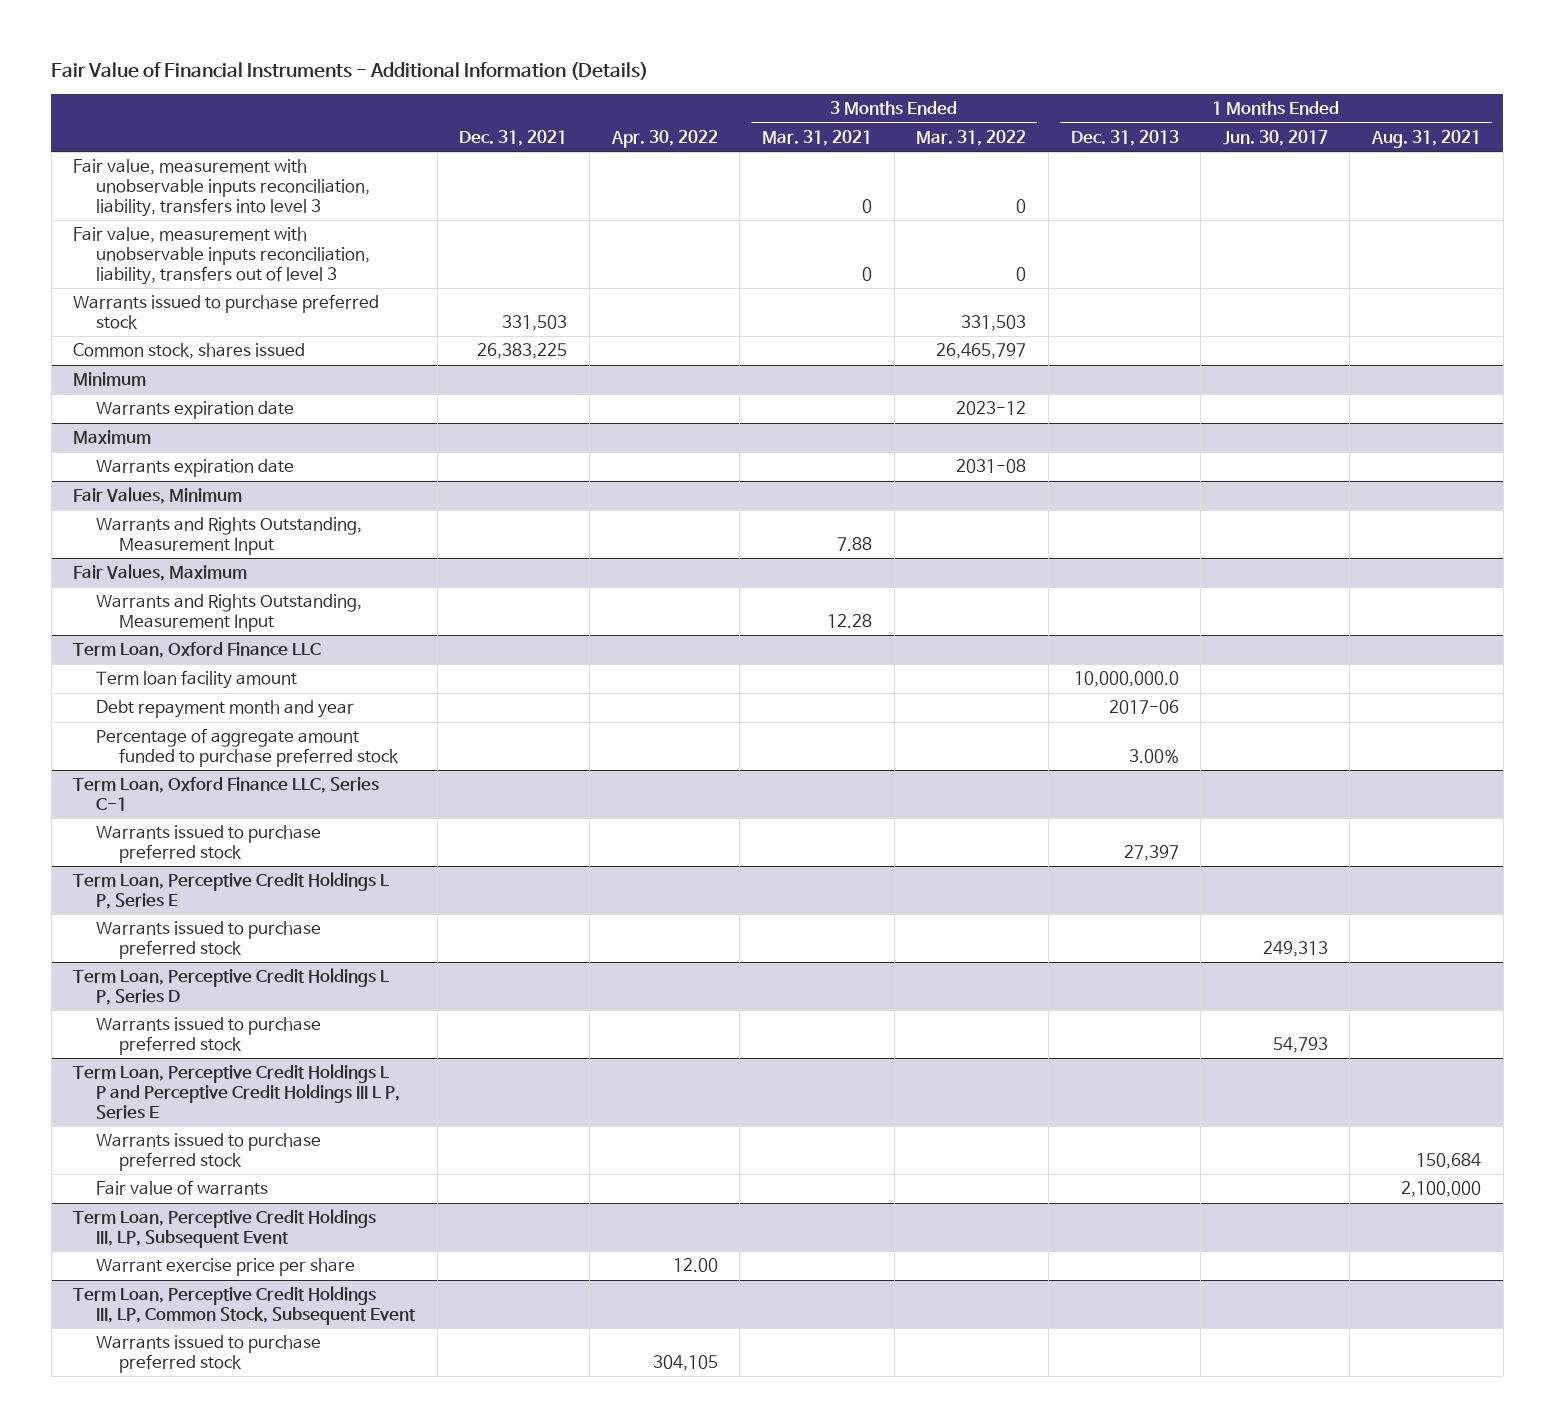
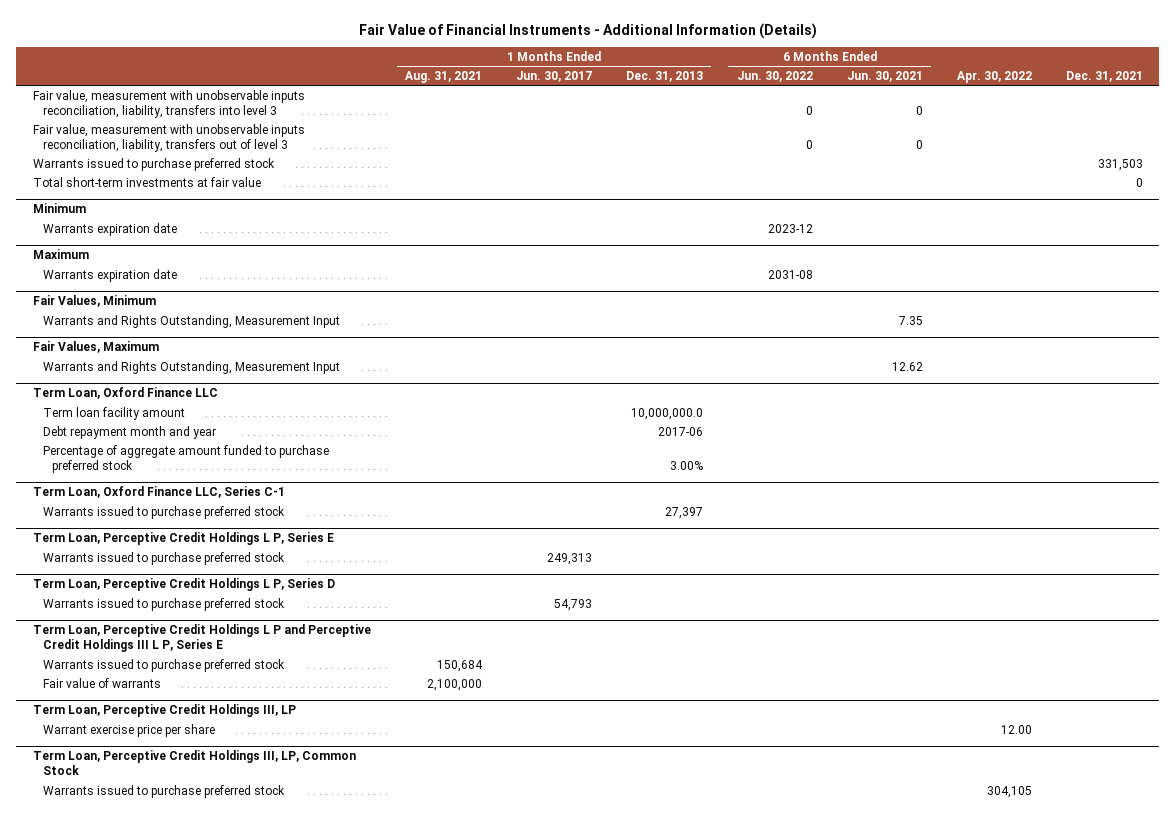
- | Dec. 31, 2021 | Apr. 30, 2022 | 3 Months Ended Mar. 31, 2021 | 3 Months Ended Mar. 31, 2022 | 1 Months Ended Dec. 31, 2013 | 1 Months Ended Jun. 30, 2017 | 1 Months Ended Aug. 31, 2021
+ | 1 Months Ended Aug. 31, 2021 | 1 Months Ended Jun. 30, 2017 | 1 Months Ended Dec. 31, 2013 | 6 Months Ended Jun. 30, 2022 | 6 Months Ended Jun. 30, 2021 | Apr. 30, 2022 | Dec. 31, 2021
- Common stock, shares issued | 26,383,225 | | | 26,465,797 | | |
+ Total short-term investments at fair value | | | | | | | 0
- Term Loan, Perceptive Credit Holdings III, LP, Subsequent Event
+ Term Loan, Perceptive Credit Holdings III, LP
- Term Loan, Perceptive Credit Holdings III, LP, Common Stock, Subsequent Event
+ Term Loan, Perceptive Credit Holdings III, LP, Common Stock

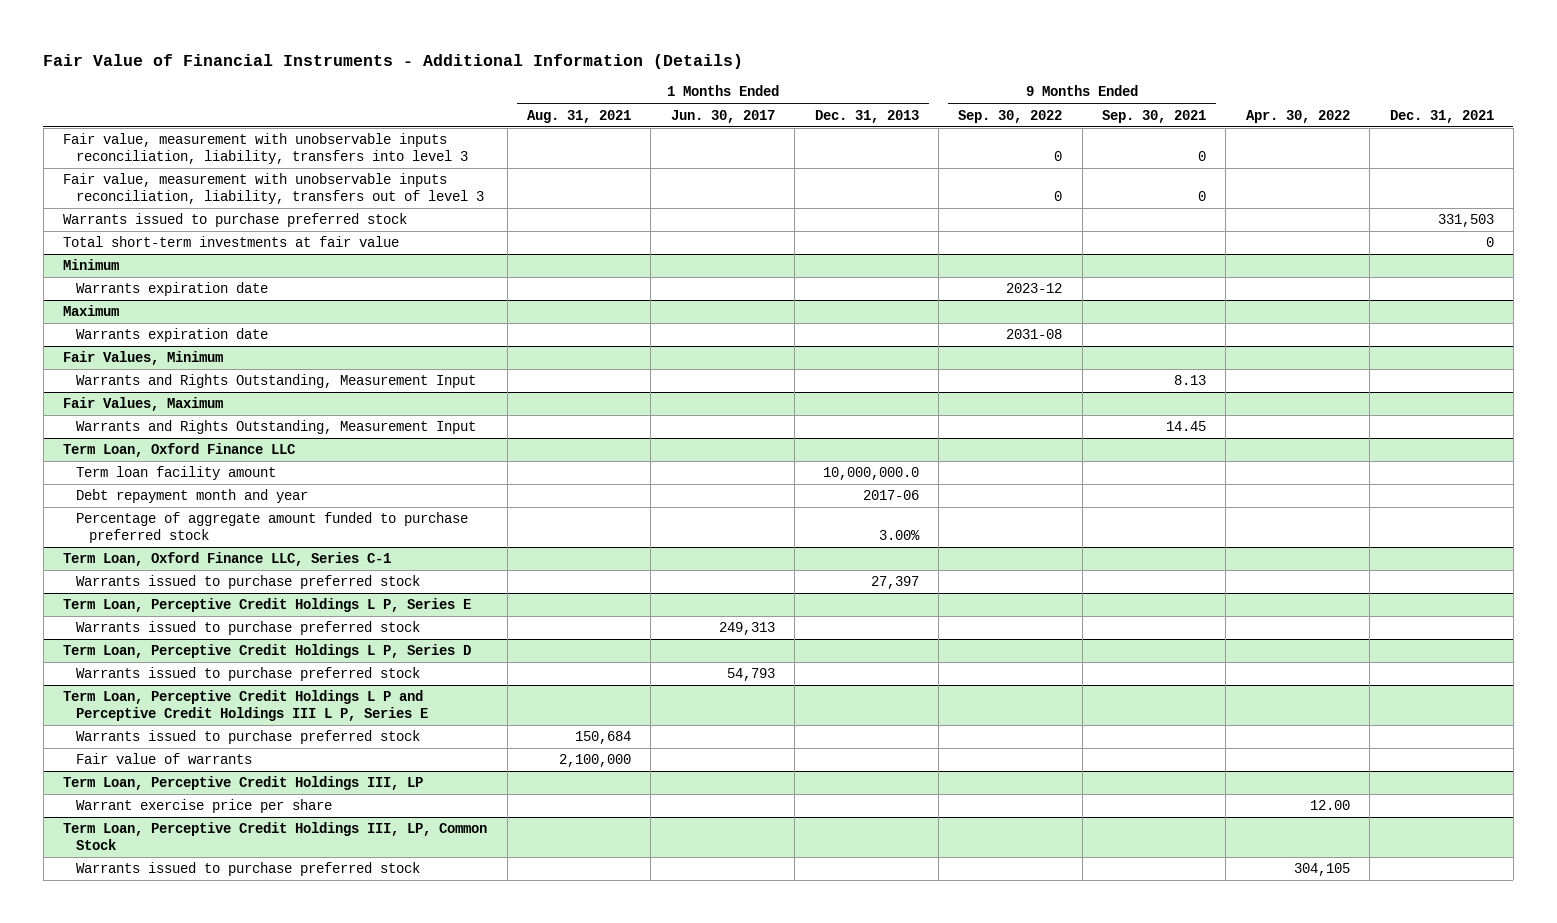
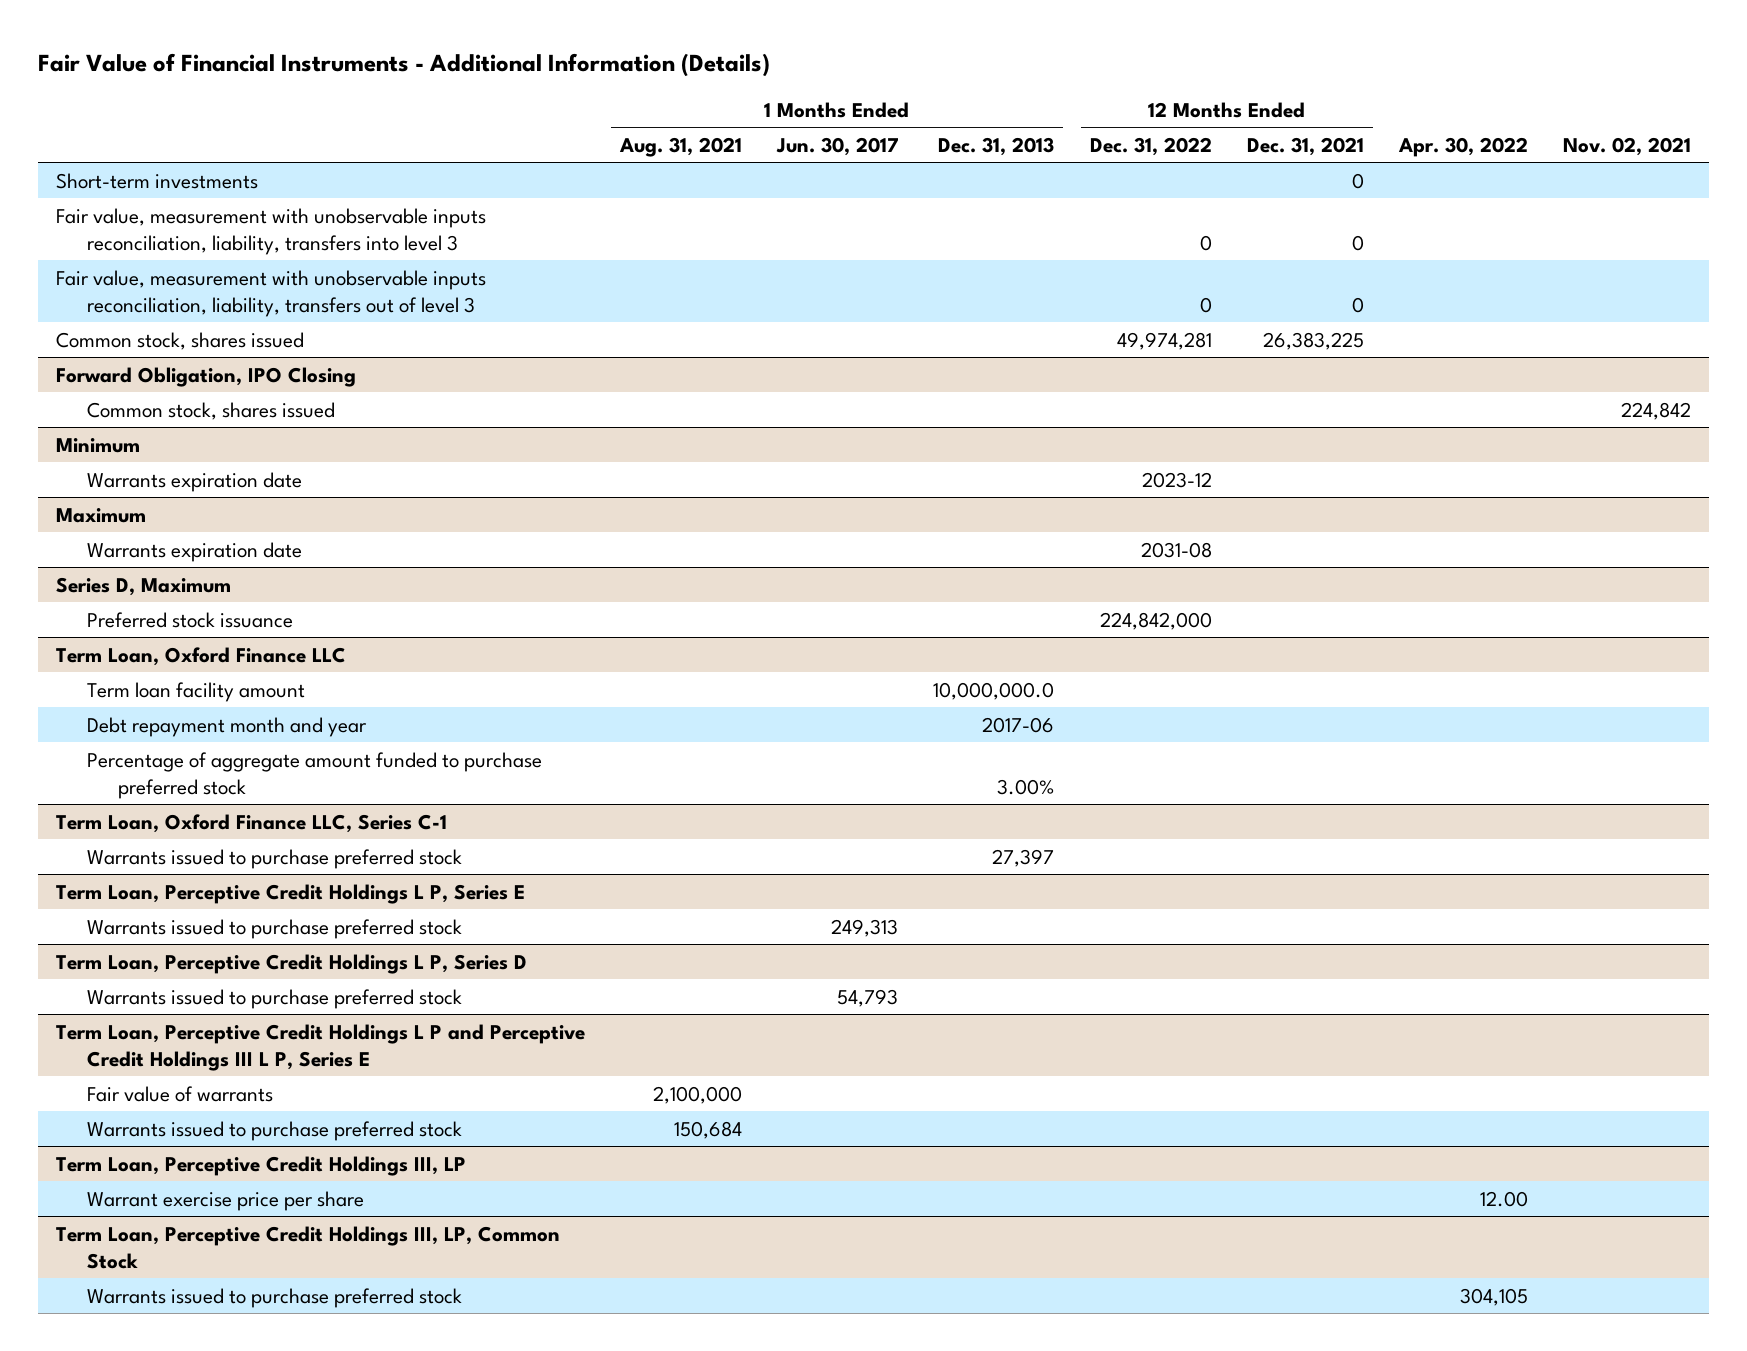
- | 1 Months Ended Aug. 31, 2021 | 1 Months Ended Jun. 30, 2017 | 1 Months Ended Dec. 31, 2013 | 9 Months Ended Sep. 30, 2022 | 9 Months Ended Sep. 30, 2021 | Apr. 30, 2022 | Dec. 31, 2021
+ | 1 Months Ended Aug. 31, 2021 | 1 Months Ended Jun. 30, 2017 | 1 Months Ended Dec. 31, 2013 | 12 Months Ended Dec. 31, 2022 | 12 Months Ended Dec. 31, 2021 | Apr. 30, 2022 | Nov. 02, 2021
+ Short-term investments | | | | | 0 | |
- Warrants issued to purchase preferred stock | | | | | | | 331,503
- Total short-term investments at fair value | | | | | | | 0
+ Common stock, shares issued | | | | 49,974,281 | 26,383,225 | |
+ Forward Obligation, IPO Closing
+ Common stock, shares issued | | | | | | | 224,842
- Fair Values, Minimum
- Warrants and Rights Outstanding, Measurement Input | | | | | 8.13 | |
- Fair Values, Maximum
- Warrants and Rights Outstanding, Measurement Input | | | | | 14.45 | |
+ Series D, Maximum
+ Preferred stock issuance | | | | 224,842,000 | | |
@ Term Loan, Perceptive Credit Holdings L P and Perceptive Credit Holdings III L P, Series E
moved down: Warrants issued to purchase preferred stock | 150,684 | | | | | |

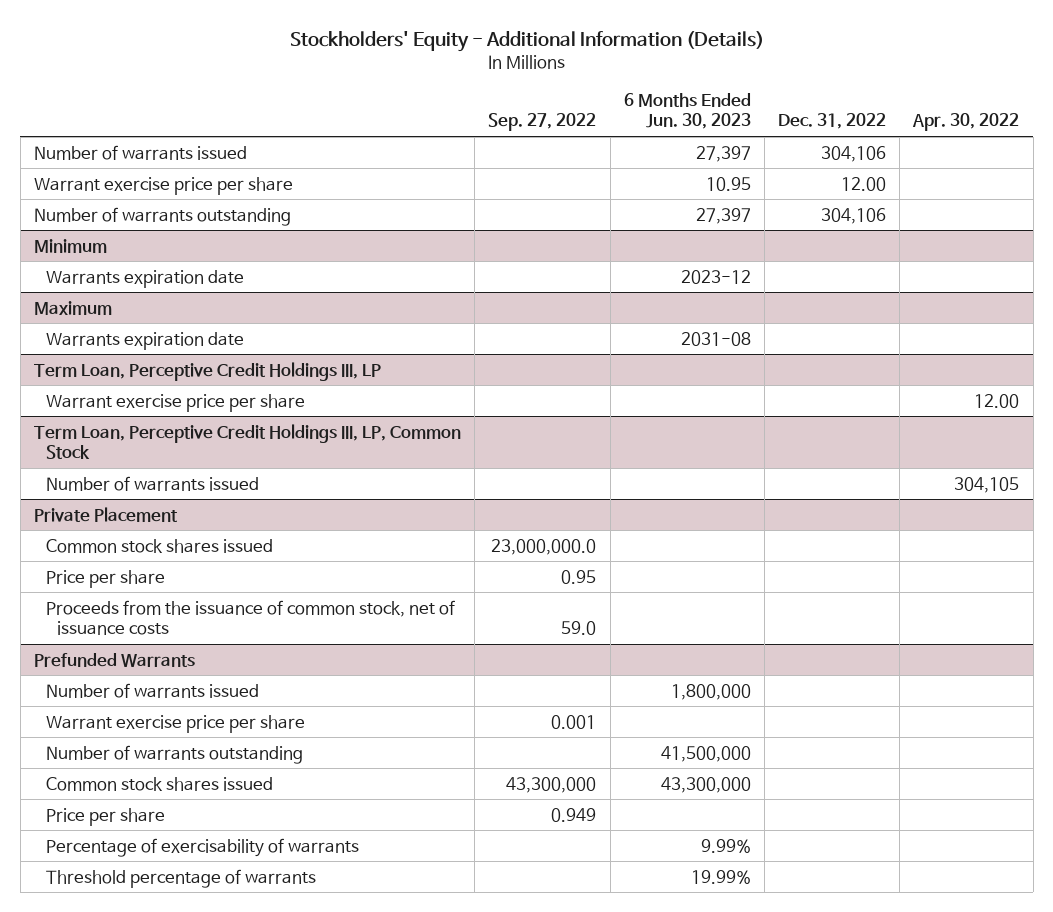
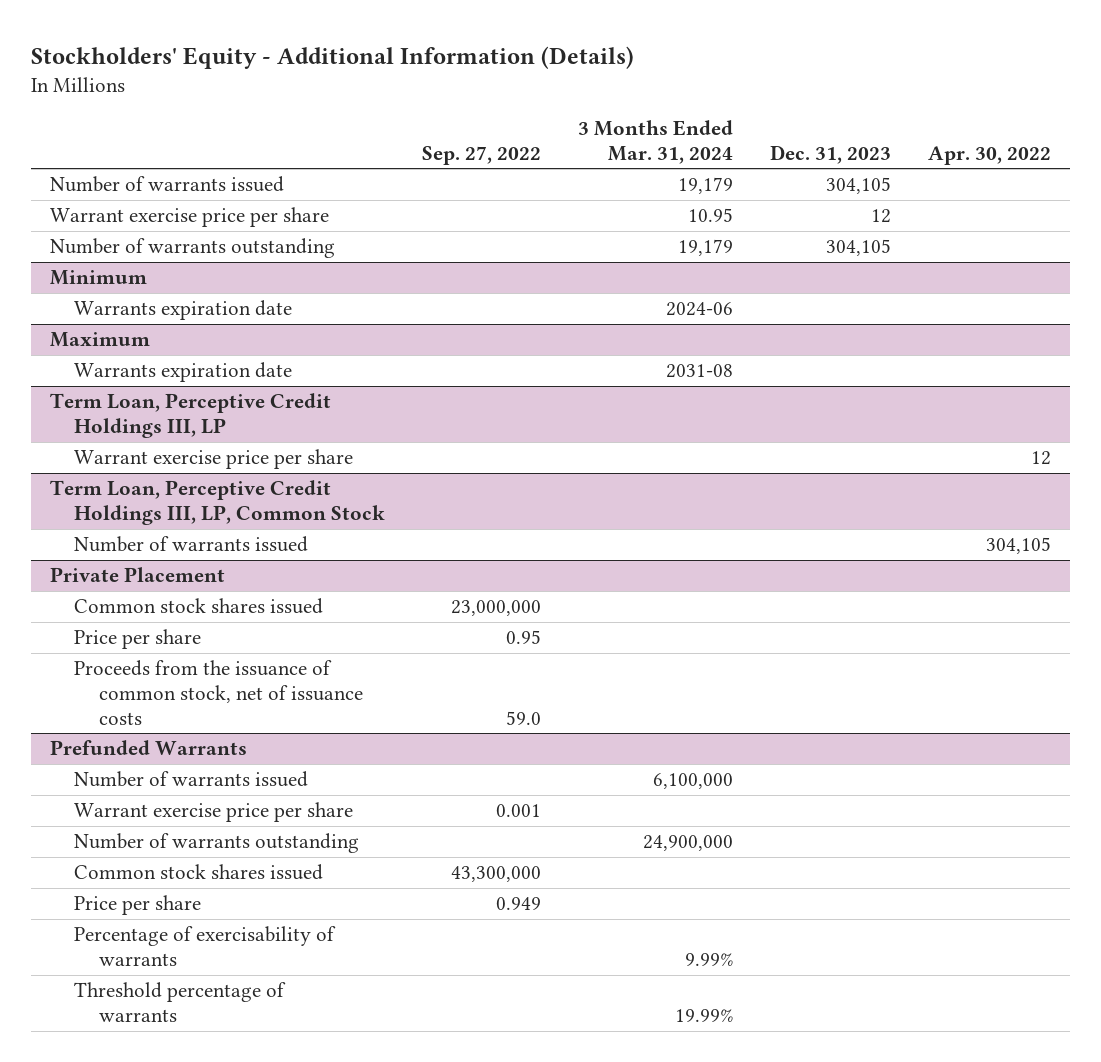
- | Sep. 27, 2022 | 6 Months Ended Jun. 30, 2023 | Dec. 31, 2022 | Apr. 30, 2022
+ | Sep. 27, 2022 | 3 Months Ended Mar. 31, 2024 | Dec. 31, 2023 | Apr. 30, 2022
@ Term Loan, Perceptive Credit Holdings III, LP
- Warrant exercise price per share | | | | 12.00
+ Warrant exercise price per share | | | | 12
@ Private Placement
- Common stock shares issued | 23,000,000.0 | | |
+ Common stock shares issued | 23,000,000 | | |

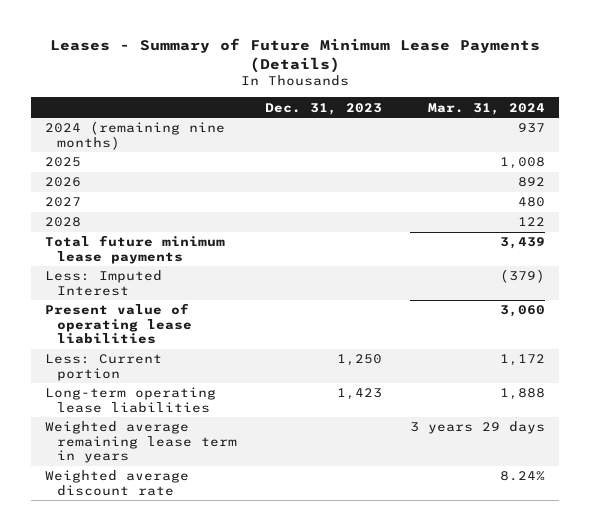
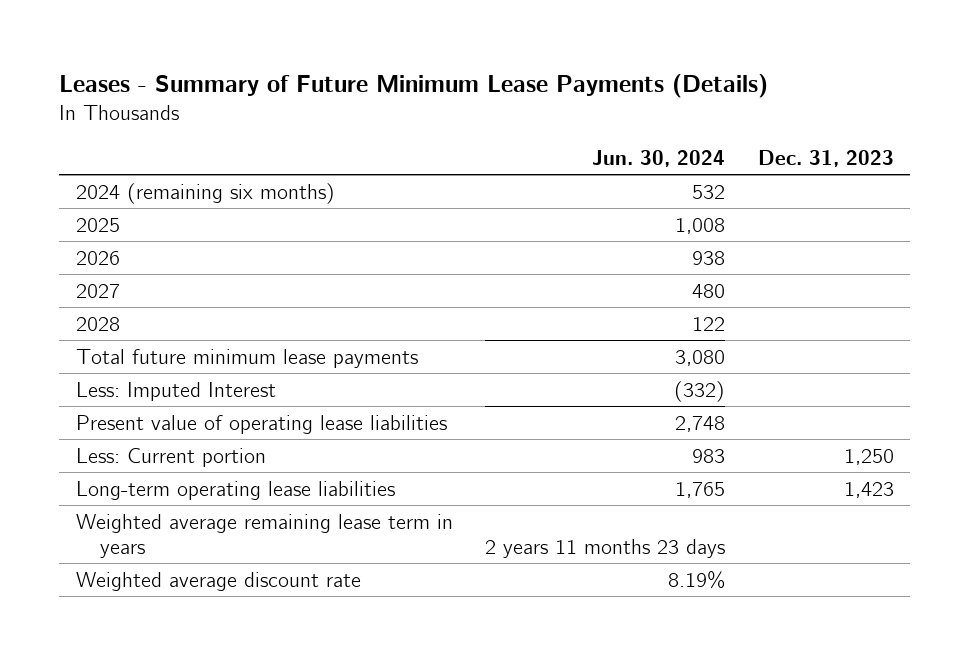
- | Dec. 31, 2023 | Mar. 31, 2024
+ | Jun. 30, 2024 | Dec. 31, 2023
- 2024 (remaining nine months) | | 937
+ 2024 (remaining six months) | 532 |

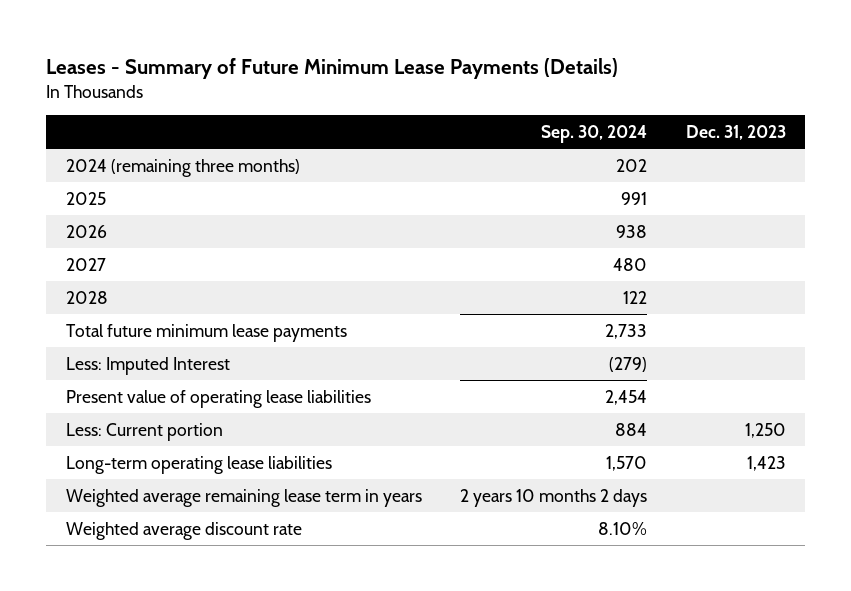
- | Jun. 30, 2024 | Dec. 31, 2023
+ | Sep. 30, 2024 | Dec. 31, 2023
- 2024 (remaining six months) | 532 |
+ 2024 (remaining three months) | 202 |

